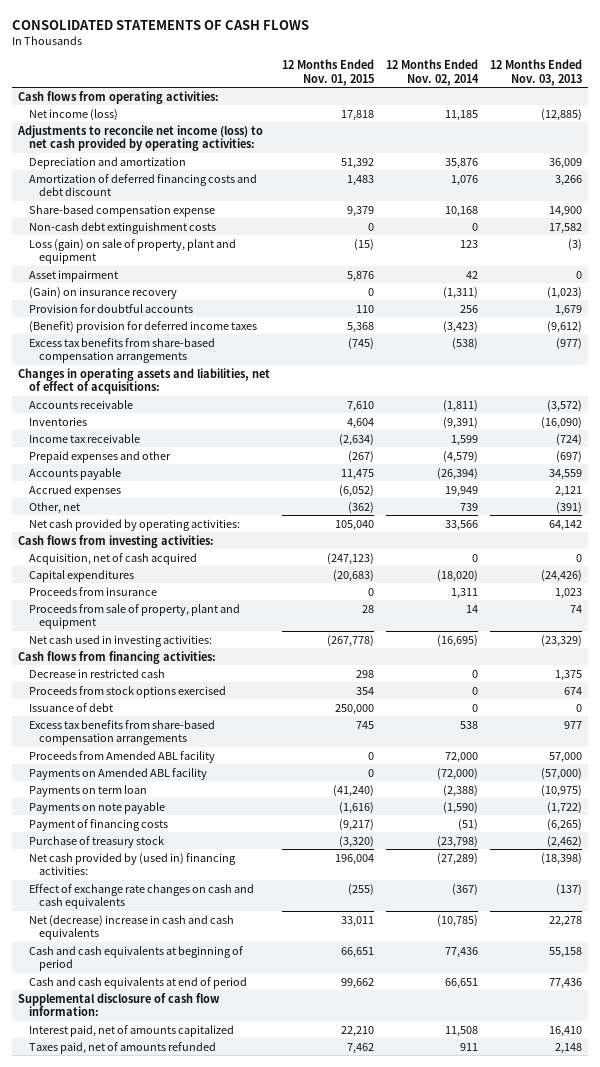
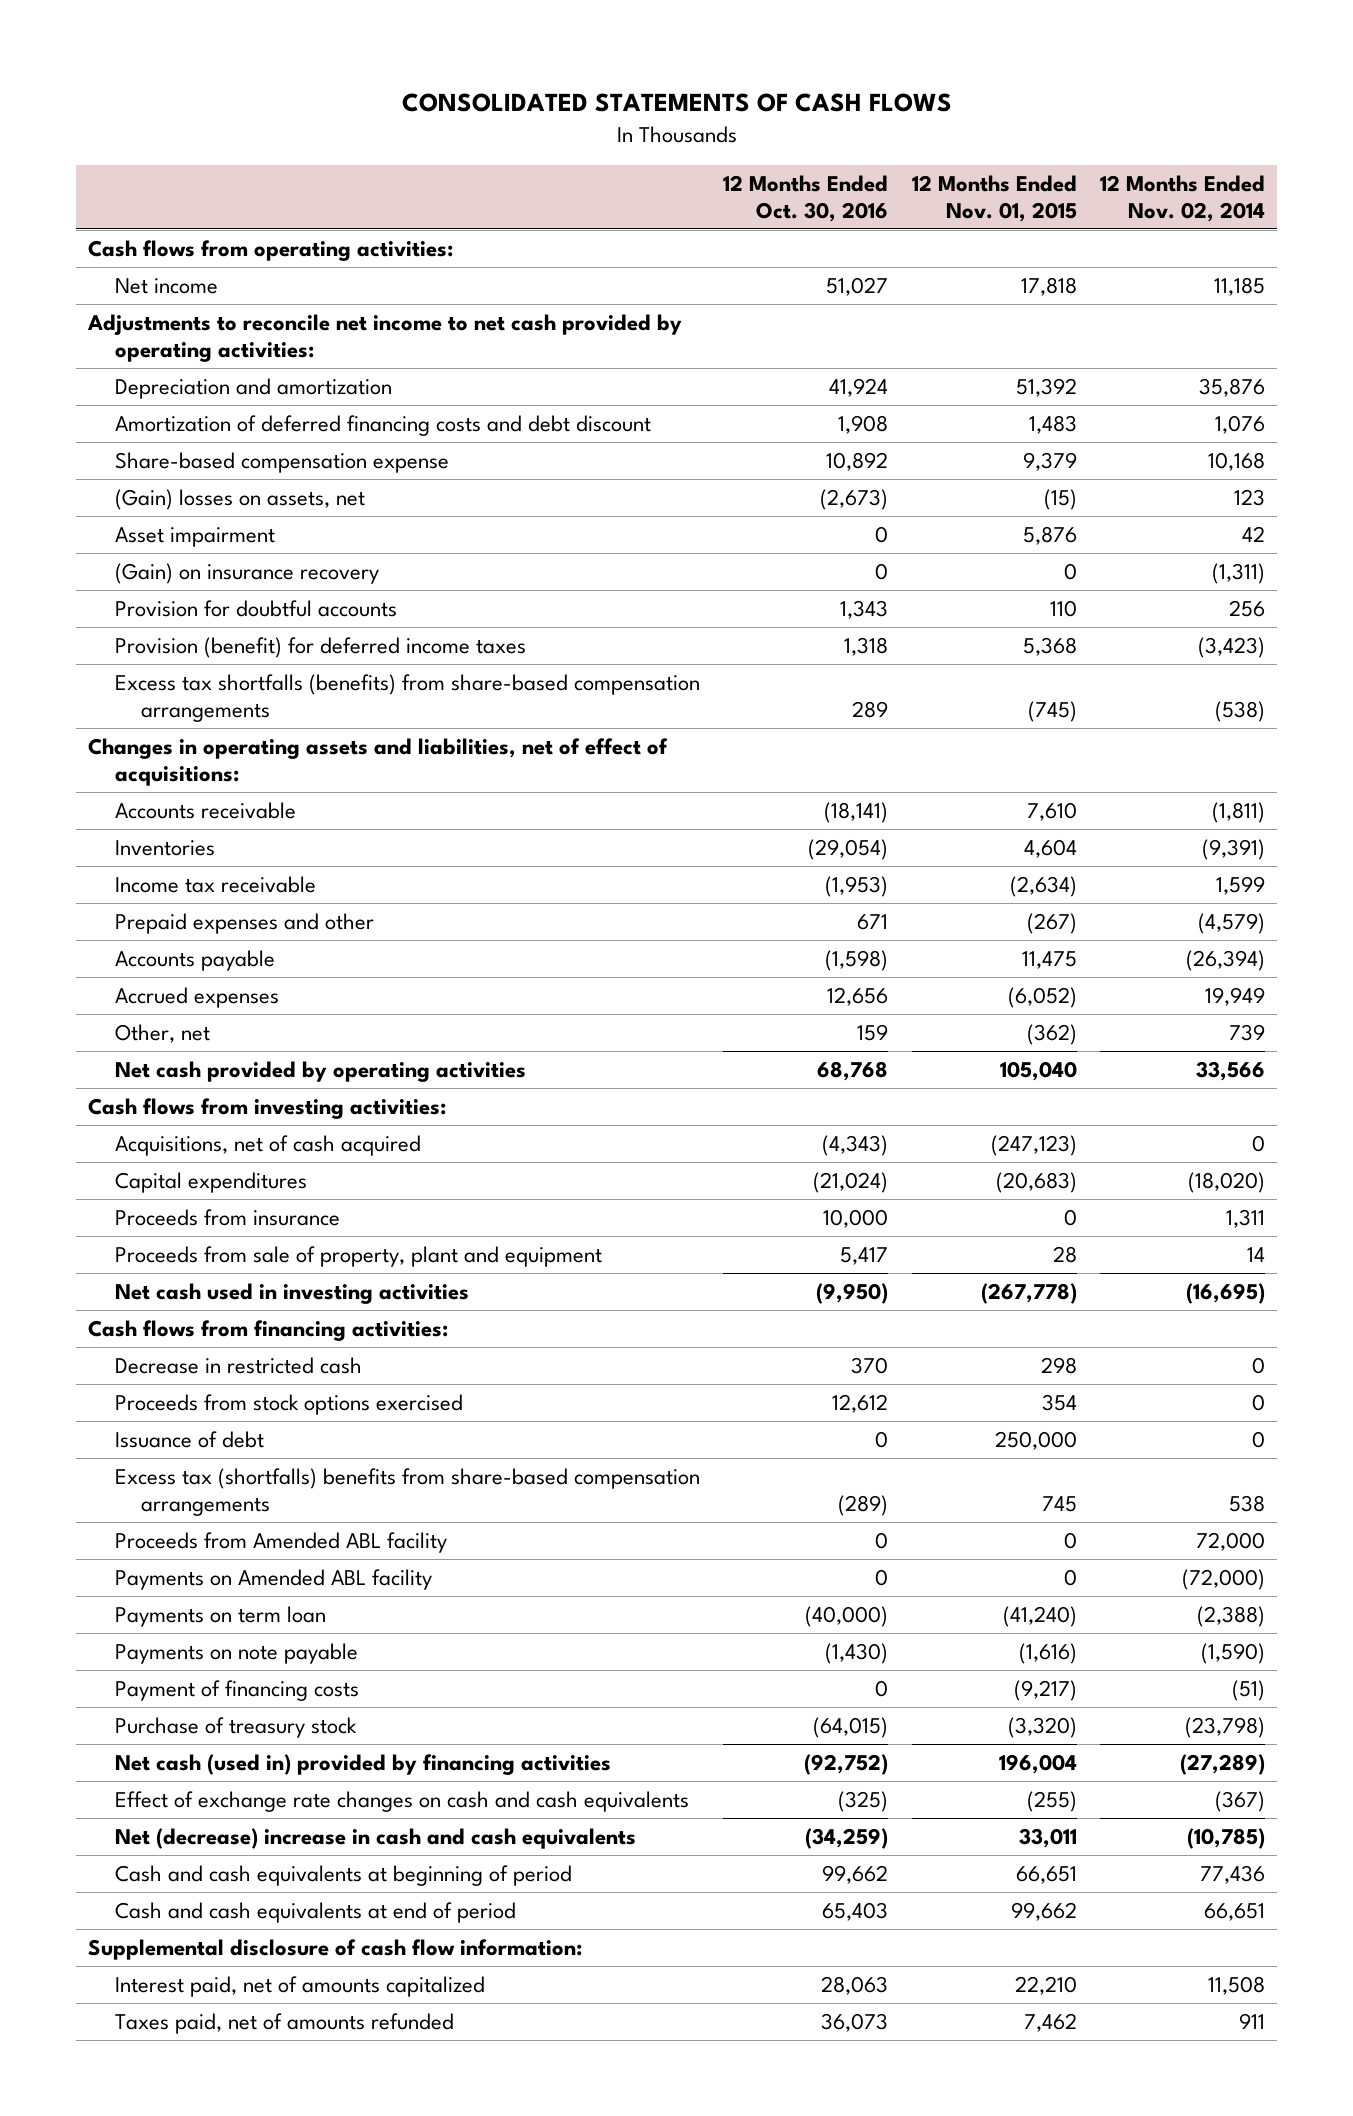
- | 12 Months Ended Nov. 01, 2015 | 12 Months Ended Nov. 02, 2014 | 12 Months Ended Nov. 03, 2013
+ | 12 Months Ended Oct. 30, 2016 | 12 Months Ended Nov. 01, 2015 | 12 Months Ended Nov. 02, 2014
- Net income (loss) | 17,818 | 11,185 | (12,885)
- Adjustments to reconcile net income (loss) to net cash provided by operating activities:
+ Net income | 51,027 | 17,818 | 11,185
+ Adjustments to reconcile net income to net cash provided by operating activities:
- Non-cash debt extinguishment costs | 0 | 0 | 17,582
- Loss (gain) on sale of property, plant and equipment | (15) | 123 | (3)
+ (Gain) losses on assets, net | (2,673) | (15) | 123
- (Benefit) provision for deferred income taxes | 5,368 | (3,423) | (9,612)
- Excess tax benefits from share-based compensation arrangements | (745) | (538) | (977)
+ Provision (benefit) for deferred income taxes | 1,318 | 5,368 | (3,423)
+ Excess tax shortfalls (benefits) from share-based compensation arrangements | 289 | (745) | (538)
- Net cash provided by operating activities: | 105,040 | 33,566 | 64,142
+ Net cash provided by operating activities | 68,768 | 105,040 | 33,566
- Acquisition, net of cash acquired | (247,123) | 0 | 0
+ Acquisitions, net of cash acquired | (4,343) | (247,123) | 0
- Net cash used in investing activities: | (267,778) | (16,695) | (23,329)
+ Net cash used in investing activities | (9,950) | (267,778) | (16,695)
- Excess tax benefits from share-based compensation arrangements | 745 | 538 | 977
+ Excess tax (shortfalls) benefits from share-based compensation arrangements | (289) | 745 | 538
- Net cash provided by (used in) financing activities: | 196,004 | (27,289) | (18,398)
+ Net cash (used in) provided by financing activities | (92,752) | 196,004 | (27,289)

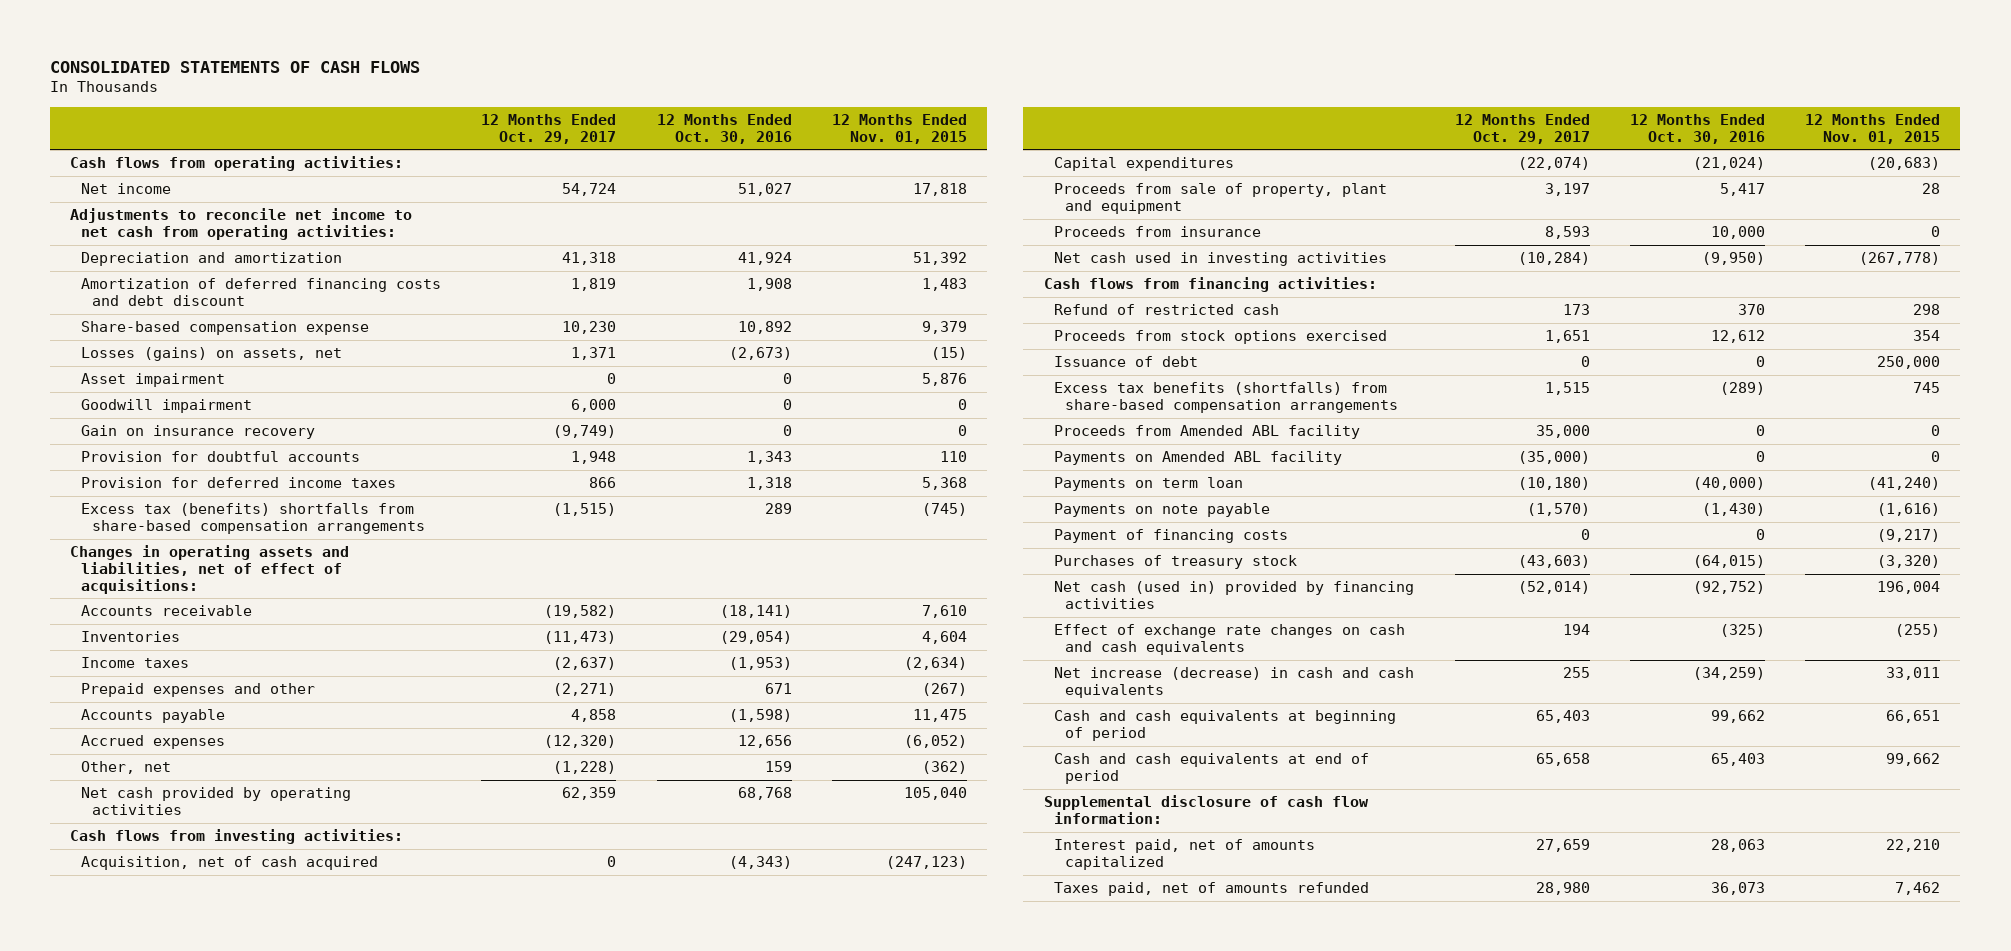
- | 12 Months Ended Oct. 30, 2016 | 12 Months Ended Nov. 01, 2015 | 12 Months Ended Nov. 02, 2014
+ | 12 Months Ended Oct. 29, 2017 | 12 Months Ended Oct. 30, 2016 | 12 Months Ended Nov. 01, 2015
- Adjustments to reconcile net income to net cash provided by operating activities:
+ Adjustments to reconcile net income to net cash from operating activities:
- (Gain) losses on assets, net | (2,673) | (15) | 123
+ Losses (gains) on assets, net | 1,371 | (2,673) | (15)
- (Gain) on insurance recovery | 0 | 0 | (1,311)
+ Goodwill impairment | 6,000 | 0 | 0
+ Gain on insurance recovery | (9,749) | 0 | 0
- Provision (benefit) for deferred income taxes | 1,318 | 5,368 | (3,423)
- Excess tax shortfalls (benefits) from share-based compensation arrangements | 289 | (745) | (538)
+ Provision for deferred income taxes | 866 | 1,318 | 5,368
+ Excess tax (benefits) shortfalls from share-based compensation arrangements | (1,515) | 289 | (745)
- Income tax receivable | (1,953) | (2,634) | 1,599
+ Income taxes | (2,637) | (1,953) | (2,634)
- Acquisitions, net of cash acquired | (4,343) | (247,123) | 0
+ Acquisition, net of cash acquired | 0 | (4,343) | (247,123)
moved down: Proceeds from insurance | 8,593 | 10,000 | 0
- Decrease in restricted cash | 370 | 298 | 0
+ Refund of restricted cash | 173 | 370 | 298
- Excess tax (shortfalls) benefits from share-based compensation arrangements | (289) | 745 | 538
+ Excess tax benefits (shortfalls) from share-based compensation arrangements | 1,515 | (289) | 745
- Purchase of treasury stock | (64,015) | (3,320) | (23,798)
+ Purchases of treasury stock | (43,603) | (64,015) | (3,320)
- Net (decrease) increase in cash and cash equivalents | (34,259) | 33,011 | (10,785)
+ Net increase (decrease) in cash and cash equivalents | 255 | (34,259) | 33,011

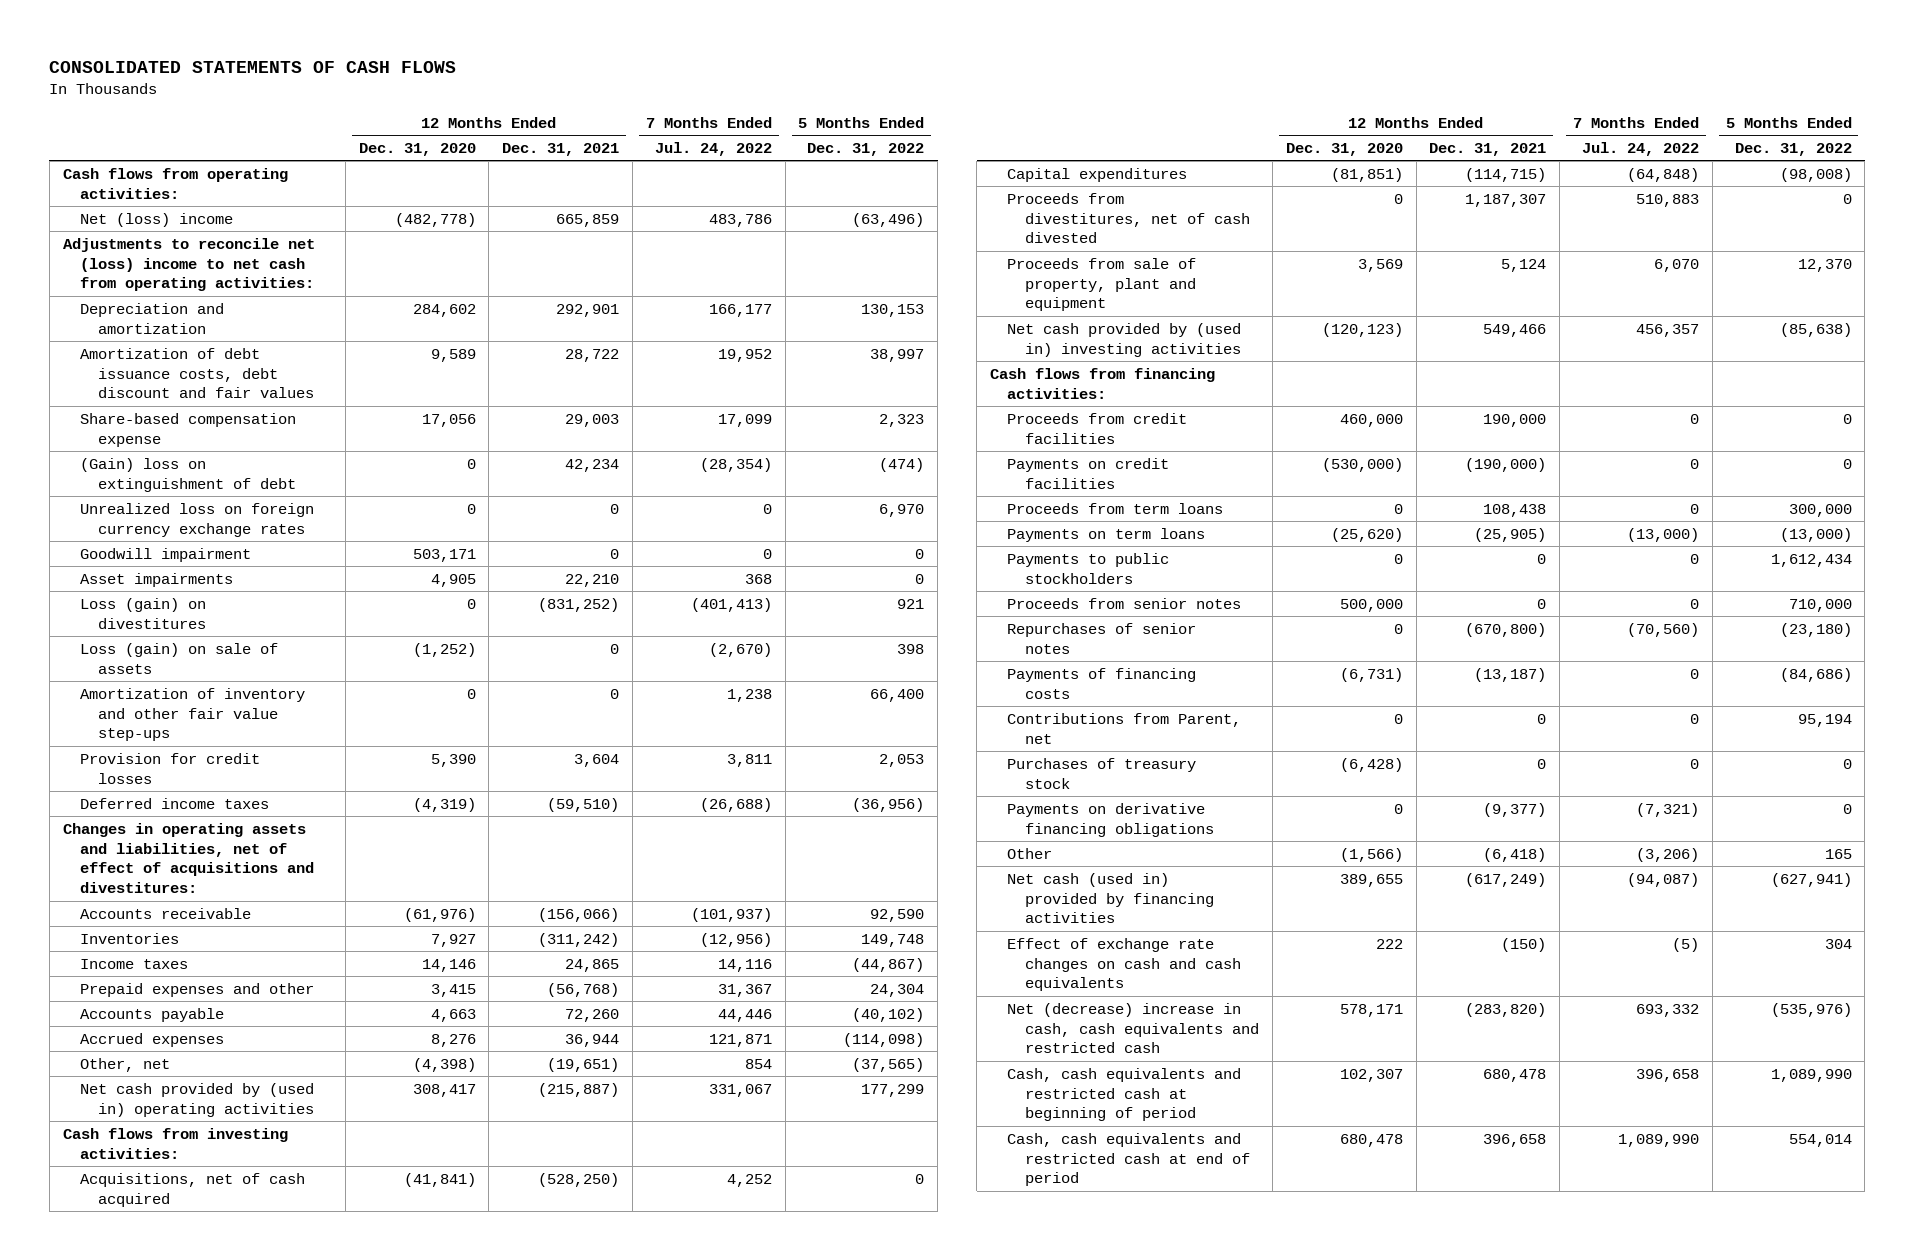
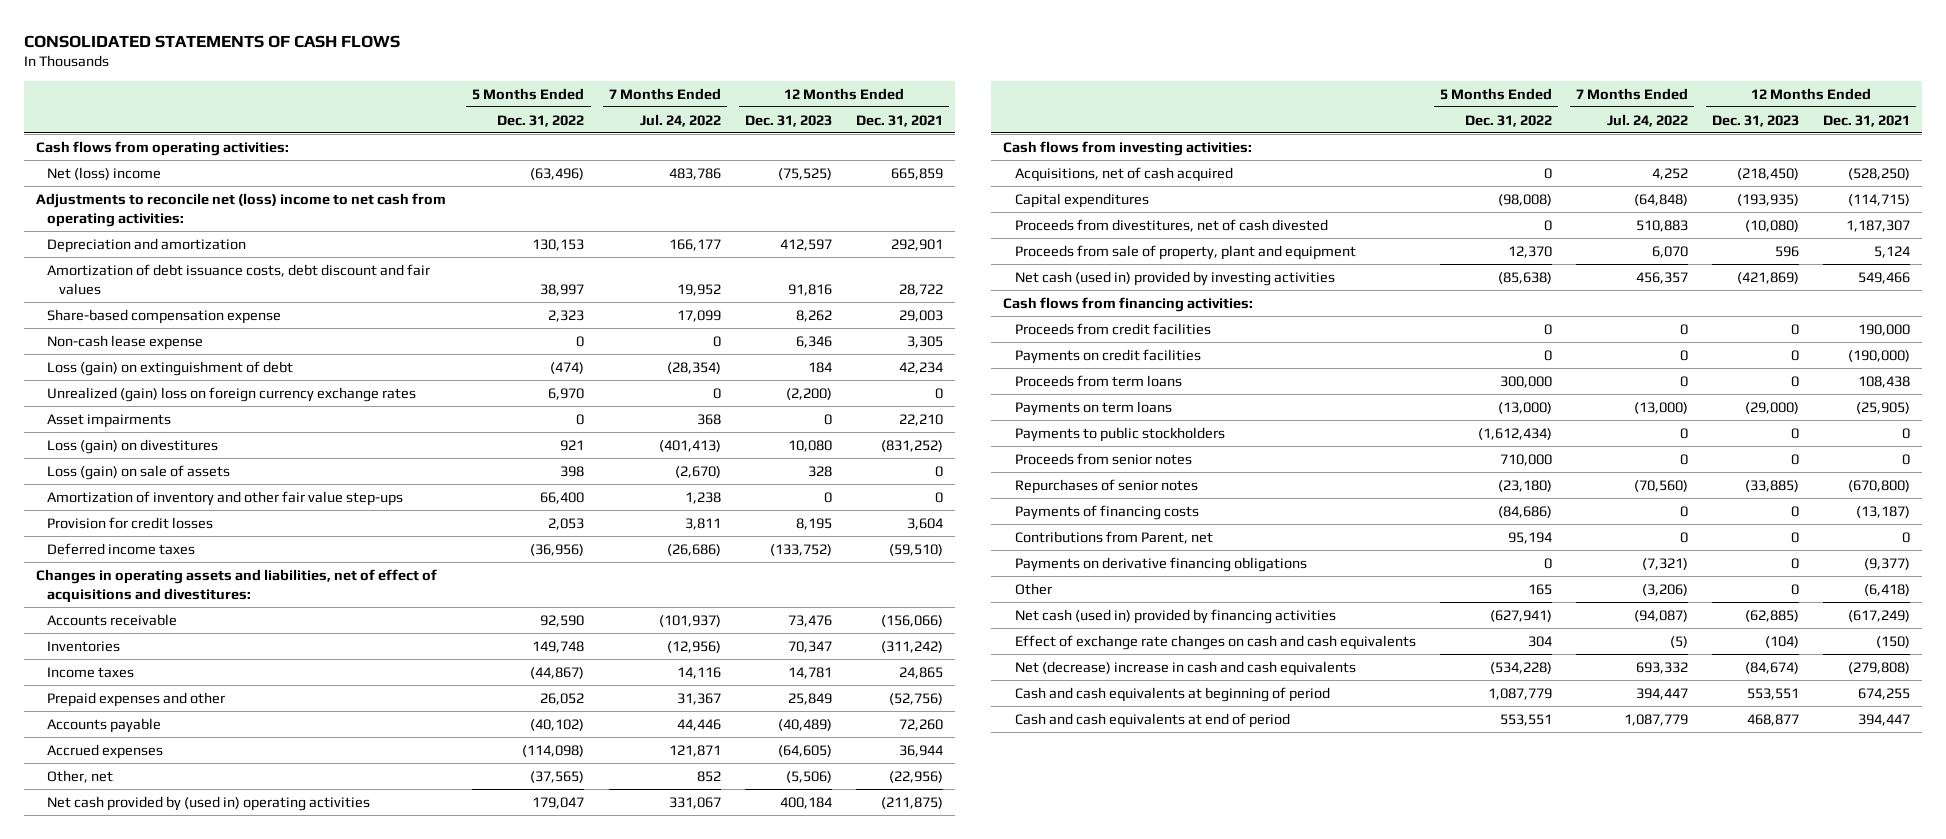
- | 12 Months Ended Dec. 31, 2020 | 12 Months Ended Dec. 31, 2021 | 7 Months Ended Jul. 24, 2022 | 5 Months Ended Dec. 31, 2022
+ | 5 Months Ended Dec. 31, 2022 | 7 Months Ended Jul. 24, 2022 | 12 Months Ended Dec. 31, 2023 | 12 Months Ended Dec. 31, 2021
- (Gain) loss on extinguishment of debt | 0 | 42,234 | (28,354) | (474)
- Unrealized loss on foreign currency exchange rates | 0 | 0 | 0 | 6,970
- Goodwill impairment | 503,171 | 0 | 0 | 0
+ Non-cash lease expense | 0 | 0 | 6,346 | 3,305
+ Loss (gain) on extinguishment of debt | (474) | (28,354) | 184 | 42,234
+ Unrealized (gain) loss on foreign currency exchange rates | 6,970 | 0 | (2,200) | 0
- Deferred income taxes | (4,319) | (59,510) | (26,688) | (36,956)
+ Deferred income taxes | (36,956) | (26,686) | (133,752) | (59,510)
- Prepaid expenses and other | 3,415 | (56,768) | 31,367 | 24,304
+ Prepaid expenses and other | 26,052 | 31,367 | 25,849 | (52,756)
- Other, net | (4,398) | (19,651) | 854 | (37,565)
- Net cash provided by (used in) operating activities | 308,417 | (215,887) | 331,067 | 177,299
+ Other, net | (37,565) | 852 | (5,506) | (22,956)
+ Net cash provided by (used in) operating activities | 179,047 | 331,067 | 400,184 | (211,875)
- Net cash provided by (used in) investing activities | (120,123) | 549,466 | 456,357 | (85,638)
+ Net cash (used in) provided by investing activities | (85,638) | 456,357 | (421,869) | 549,466
- Payments to public stockholders | 0 | 0 | 0 | 1,612,434
+ Payments to public stockholders | (1,612,434) | 0 | 0 | 0
- Purchases of treasury stock | (6,428) | 0 | 0 | 0
- Net (decrease) increase in cash, cash equivalents and restricted cash | 578,171 | (283,820) | 693,332 | (535,976)
- Cash, cash equivalents and restricted cash at beginning of period | 102,307 | 680,478 | 396,658 | 1,089,990
- Cash, cash equivalents and restricted cash at end of period | 680,478 | 396,658 | 1,089,990 | 554,014
+ Net (decrease) increase in cash and cash equivalents | (534,228) | 693,332 | (84,674) | (279,808)
+ Cash and cash equivalents at beginning of period | 1,087,779 | 394,447 | 553,551 | 674,255
+ Cash and cash equivalents at end of period | 553,551 | 1,087,779 | 468,877 | 394,447

